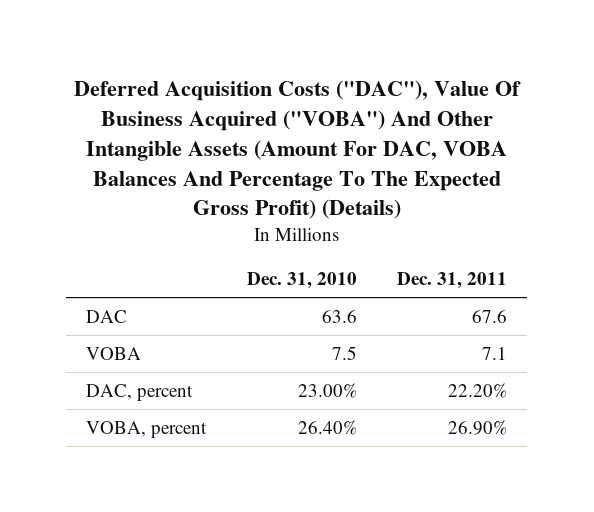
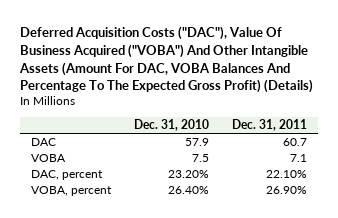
- DAC | 63.6 | 67.6
+ DAC | 57.9 | 60.7
- DAC, percent | 23.00% | 22.20%
+ DAC, percent | 23.20% | 22.10%

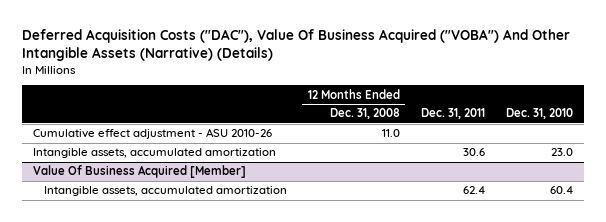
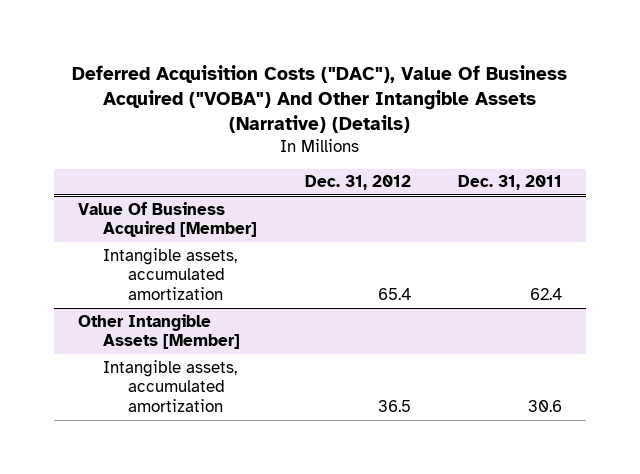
- | 12 Months Ended Dec. 31, 2008 | Dec. 31, 2011 | Dec. 31, 2010
+ | Dec. 31, 2012 | Dec. 31, 2011
- Cumulative effect adjustment - ASU 2010-26 | 11.0 | |
- Intangible assets, accumulated amortization | | 30.6 | 23.0
+ Other Intangible Assets [Member]
+ Intangible assets, accumulated amortization | 36.5 | 30.6

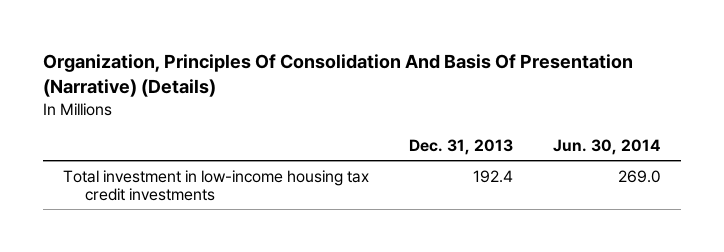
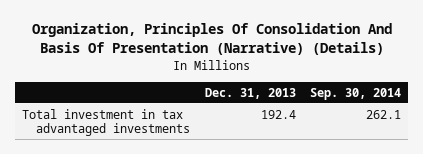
- | Dec. 31, 2013 | Jun. 30, 2014
+ | Dec. 31, 2013 | Sep. 30, 2014
- Total investment in low-income housing tax credit investments | 192.4 | 269.0
+ Total investment in tax advantaged investments | 192.4 | 262.1

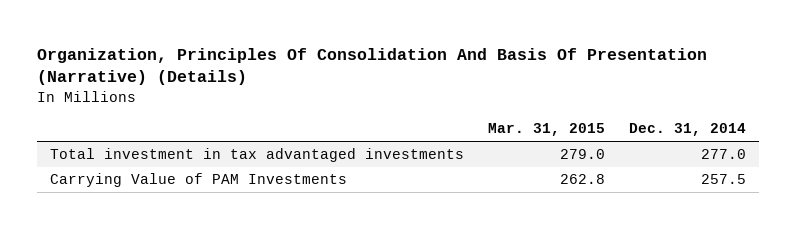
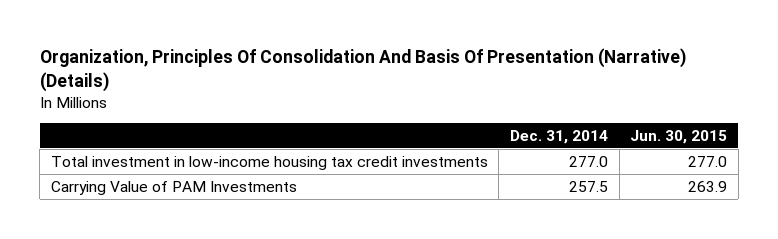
- | Mar. 31, 2015 | Dec. 31, 2014
+ | Dec. 31, 2014 | Jun. 30, 2015
- Total investment in tax advantaged investments | 279.0 | 277.0
+ Total investment in low-income housing tax credit investments | 277.0 | 277.0

